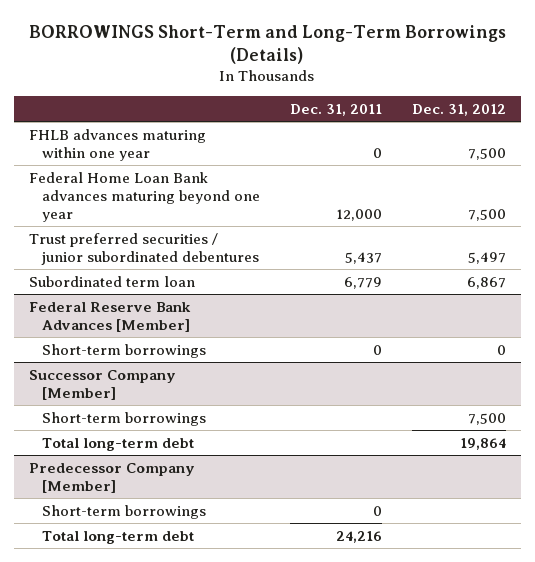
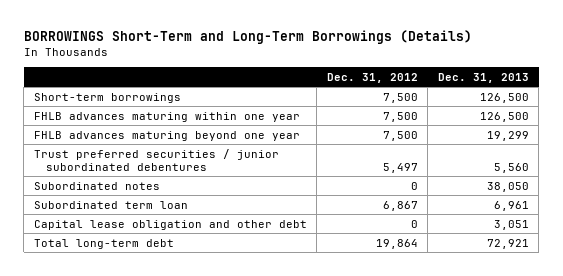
- | Dec. 31, 2011 | Dec. 31, 2012
+ | Dec. 31, 2012 | Dec. 31, 2013
+ Short-term borrowings | 7,500 | 126,500
- Federal Home Loan Bank advances maturing beyond one year | 12,000 | 7,500
+ FHLB advances maturing beyond one year | 7,500 | 19,299
+ Subordinated notes | 0 | 38,050
- Federal Reserve Bank Advances [Member]
- Short-term borrowings | 0 | 0
- Successor Company [Member]
- Short-term borrowings | | 7,500
+ Capital lease obligation and other debt | 0 | 3,051
- Predecessor Company [Member]
- Short-term borrowings | 0 |
- Total long-term debt | 24,216 |

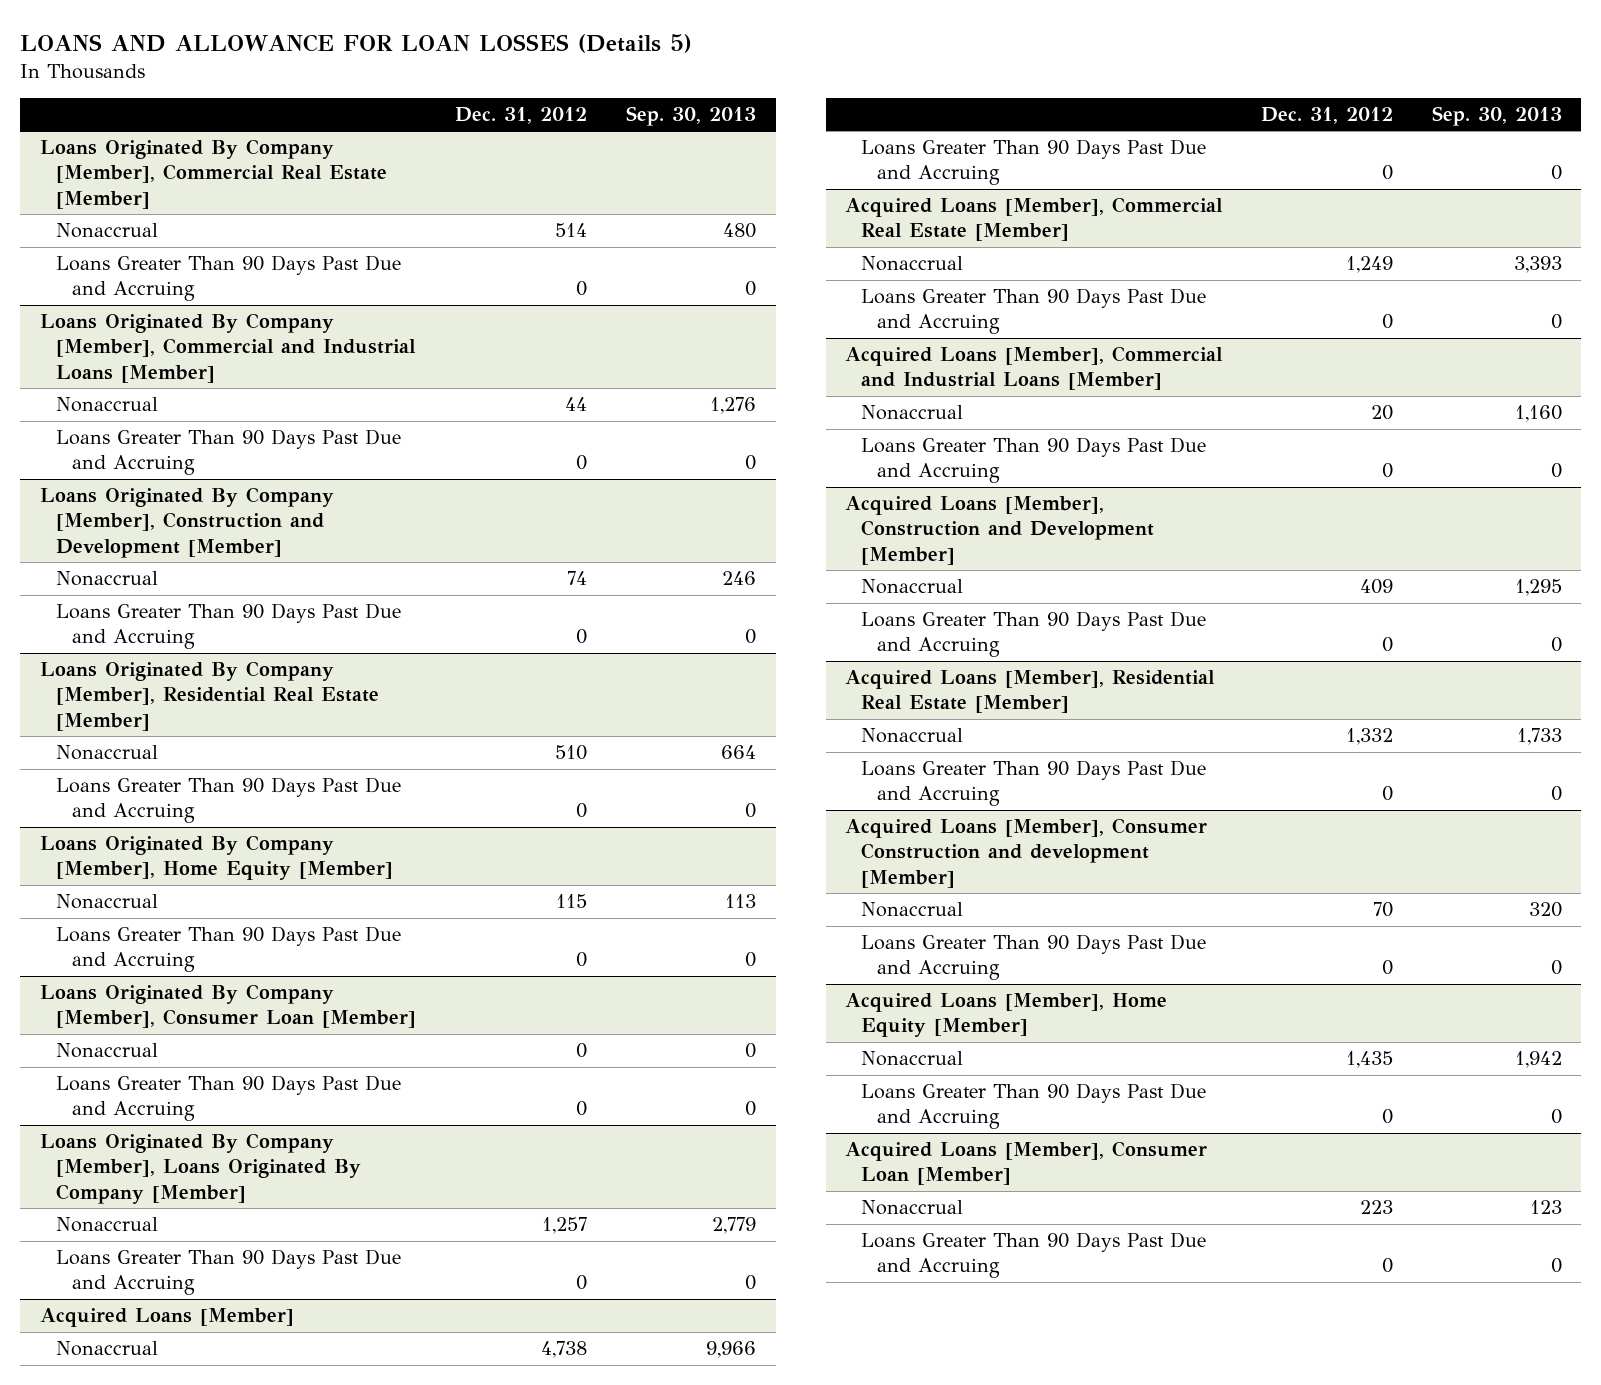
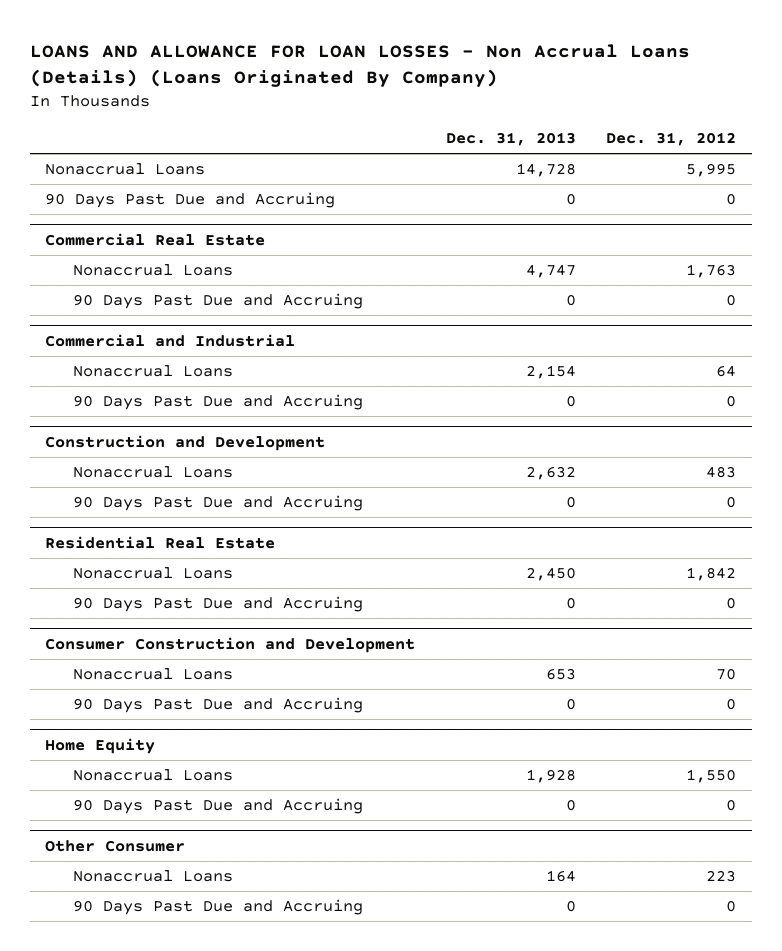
- LOANS AND ALLOWANCE FOR LOAN LOSSES (Details 5)
+ LOANS AND ALLOWANCE FOR LOAN LOSSES - Non Accrual Loans (Details) (Loans Originated By Company)
- | Dec. 31, 2012 | Sep. 30, 2013
+ | Dec. 31, 2013 | Dec. 31, 2012
- Loans Originated By Company [Member], Commercial Real Estate [Member]
- Nonaccrual | 514 | 480
- Loans Greater Than 90 Days Past Due and Accruing | 0 | 0
- Loans Originated By Company [Member], Commercial and Industrial Loans [Member]
- Nonaccrual | 44 | 1,276
- Loans Greater Than 90 Days Past Due and Accruing | 0 | 0
- Loans Originated By Company [Member], Construction and Development [Member]
- Nonaccrual | 74 | 246
- Loans Greater Than 90 Days Past Due and Accruing | 0 | 0
- Loans Originated By Company [Member], Residential Real Estate [Member]
- Nonaccrual | 510 | 664
- Loans Greater Than 90 Days Past Due and Accruing | 0 | 0
- Loans Originated By Company [Member], Home Equity [Member]
- Nonaccrual | 115 | 113
- Loans Greater Than 90 Days Past Due and Accruing | 0 | 0
- Loans Originated By Company [Member], Consumer Loan [Member]
- Nonaccrual | 0 | 0
- Loans Greater Than 90 Days Past Due and Accruing | 0 | 0
- Loans Originated By Company [Member], Loans Originated By Company [Member]
- Nonaccrual | 1,257 | 2,779
- Loans Greater Than 90 Days Past Due and Accruing | 0 | 0
- Acquired Loans [Member]
- Nonaccrual | 4,738 | 9,966
- Loans Greater Than 90 Days Past Due and Accruing | 0 | 0
- Acquired Loans [Member], Commercial Real Estate [Member]
- Nonaccrual | 1,249 | 3,393
- Loans Greater Than 90 Days Past Due and Accruing | 0 | 0
- Acquired Loans [Member], Commercial and Industrial Loans [Member]
- Nonaccrual | 20 | 1,160
- Loans Greater Than 90 Days Past Due and Accruing | 0 | 0
- Acquired Loans [Member], Construction and Development [Member]
- Nonaccrual | 409 | 1,295
- Loans Greater Than 90 Days Past Due and Accruing | 0 | 0
- Acquired Loans [Member], Residential Real Estate [Member]
- Nonaccrual | 1,332 | 1,733
- Loans Greater Than 90 Days Past Due and Accruing | 0 | 0
- Acquired Loans [Member], Consumer Construction and development [Member]
- Nonaccrual | 70 | 320
- Loans Greater Than 90 Days Past Due and Accruing | 0 | 0
- Acquired Loans [Member], Home Equity [Member]
- Nonaccrual | 1,435 | 1,942
- Loans Greater Than 90 Days Past Due and Accruing | 0 | 0
- Acquired Loans [Member], Consumer Loan [Member]
- Nonaccrual | 223 | 123
- Loans Greater Than 90 Days Past Due and Accruing | 0 | 0
+ Nonaccrual Loans | 14,728 | 5,995
+ 90 Days Past Due and Accruing | 0 | 0
+ Commercial Real Estate
+ Nonaccrual Loans | 4,747 | 1,763
+ 90 Days Past Due and Accruing | 0 | 0
+ Commercial and Industrial
+ Nonaccrual Loans | 2,154 | 64
+ 90 Days Past Due and Accruing | 0 | 0
+ Construction and Development
+ Nonaccrual Loans | 2,632 | 483
+ 90 Days Past Due and Accruing | 0 | 0
+ Residential Real Estate
+ Nonaccrual Loans | 2,450 | 1,842
+ 90 Days Past Due and Accruing | 0 | 0
+ Consumer Construction and Development
+ Nonaccrual Loans | 653 | 70
+ 90 Days Past Due and Accruing | 0 | 0
+ Home Equity
+ Nonaccrual Loans | 1,928 | 1,550
+ 90 Days Past Due and Accruing | 0 | 0
+ Other Consumer
+ Nonaccrual Loans | 164 | 223
+ 90 Days Past Due and Accruing | 0 | 0

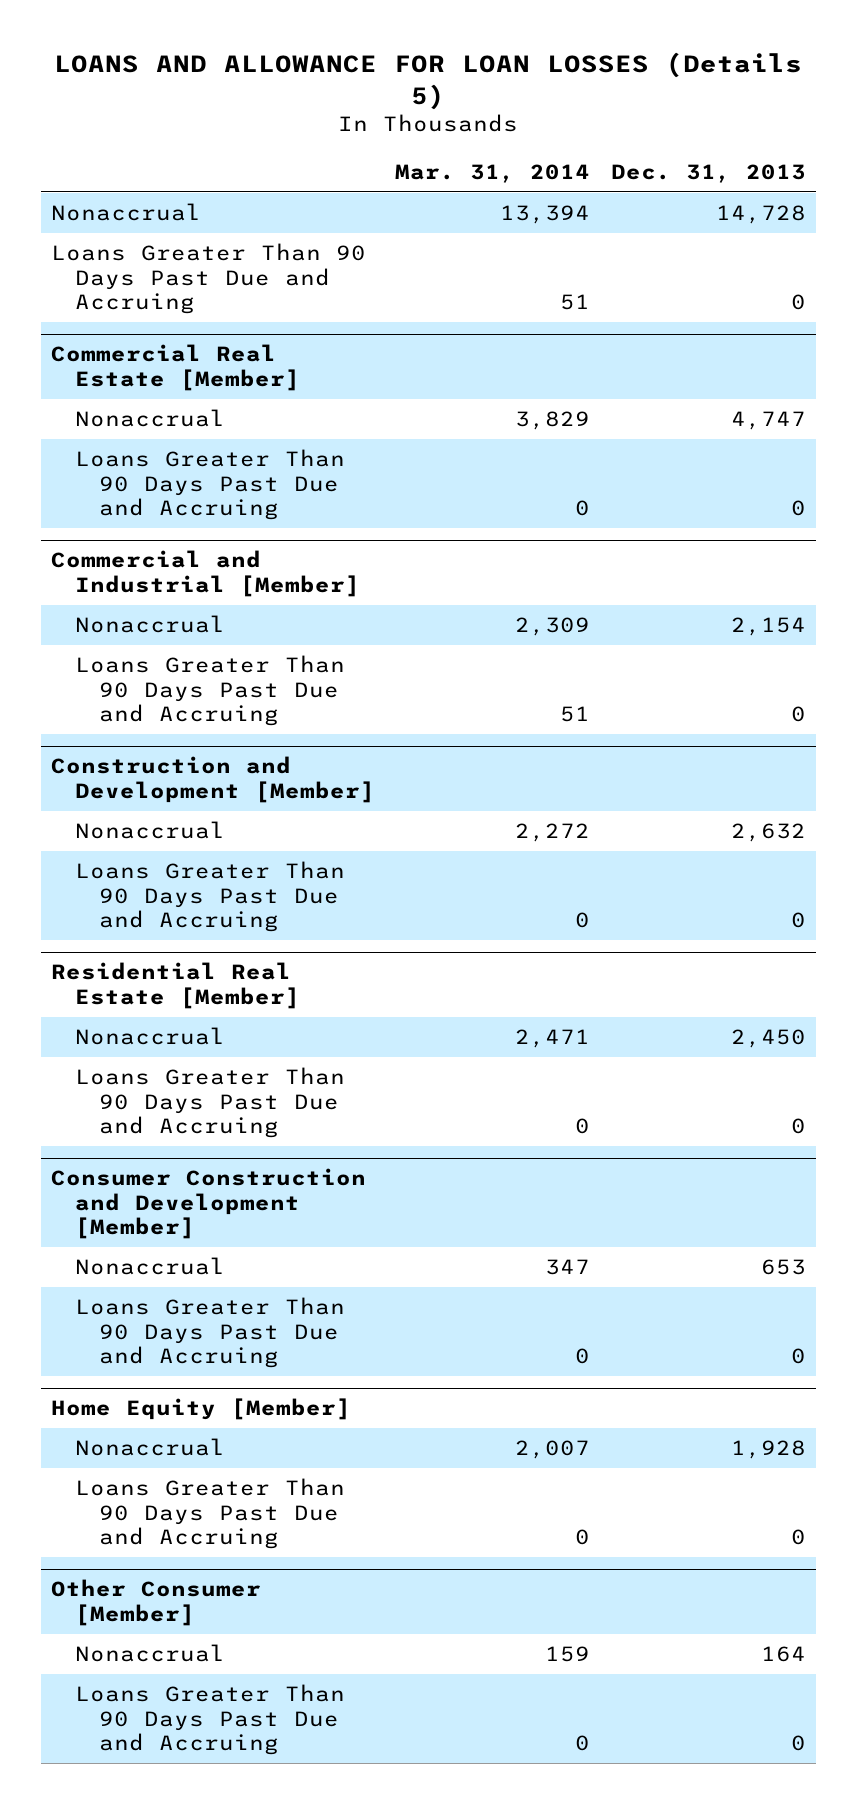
- LOANS AND ALLOWANCE FOR LOAN LOSSES - Non Accrual Loans (Details) (Loans Originated By Company)
+ LOANS AND ALLOWANCE FOR LOAN LOSSES (Details 5)
- | Dec. 31, 2013 | Dec. 31, 2012
+ | Mar. 31, 2014 | Dec. 31, 2013
- Nonaccrual Loans | 14,728 | 5,995
- 90 Days Past Due and Accruing | 0 | 0
- Commercial Real Estate
- Nonaccrual Loans | 4,747 | 1,763
- 90 Days Past Due and Accruing | 0 | 0
- Commercial and Industrial
- Nonaccrual Loans | 2,154 | 64
- 90 Days Past Due and Accruing | 0 | 0
- Construction and Development
- Nonaccrual Loans | 2,632 | 483
- 90 Days Past Due and Accruing | 0 | 0
- Residential Real Estate
- Nonaccrual Loans | 2,450 | 1,842
- 90 Days Past Due and Accruing | 0 | 0
- Consumer Construction and Development
- Nonaccrual Loans | 653 | 70
- 90 Days Past Due and Accruing | 0 | 0
- Home Equity
- Nonaccrual Loans | 1,928 | 1,550
- 90 Days Past Due and Accruing | 0 | 0
- Other Consumer
- Nonaccrual Loans | 164 | 223
- 90 Days Past Due and Accruing | 0 | 0
+ Nonaccrual | 13,394 | 14,728
+ Loans Greater Than 90 Days Past Due and Accruing | 51 | 0
+ Commercial Real Estate [Member]
+ Nonaccrual | 3,829 | 4,747
+ Loans Greater Than 90 Days Past Due and Accruing | 0 | 0
+ Commercial and Industrial [Member]
+ Nonaccrual | 2,309 | 2,154
+ Loans Greater Than 90 Days Past Due and Accruing | 51 | 0
+ Construction and Development [Member]
+ Nonaccrual | 2,272 | 2,632
+ Loans Greater Than 90 Days Past Due and Accruing | 0 | 0
+ Residential Real Estate [Member]
+ Nonaccrual | 2,471 | 2,450
+ Loans Greater Than 90 Days Past Due and Accruing | 0 | 0
+ Consumer Construction and Development [Member]
+ Nonaccrual | 347 | 653
+ Loans Greater Than 90 Days Past Due and Accruing | 0 | 0
+ Home Equity [Member]
+ Nonaccrual | 2,007 | 1,928
+ Loans Greater Than 90 Days Past Due and Accruing | 0 | 0
+ Other Consumer [Member]
+ Nonaccrual | 159 | 164
+ Loans Greater Than 90 Days Past Due and Accruing | 0 | 0

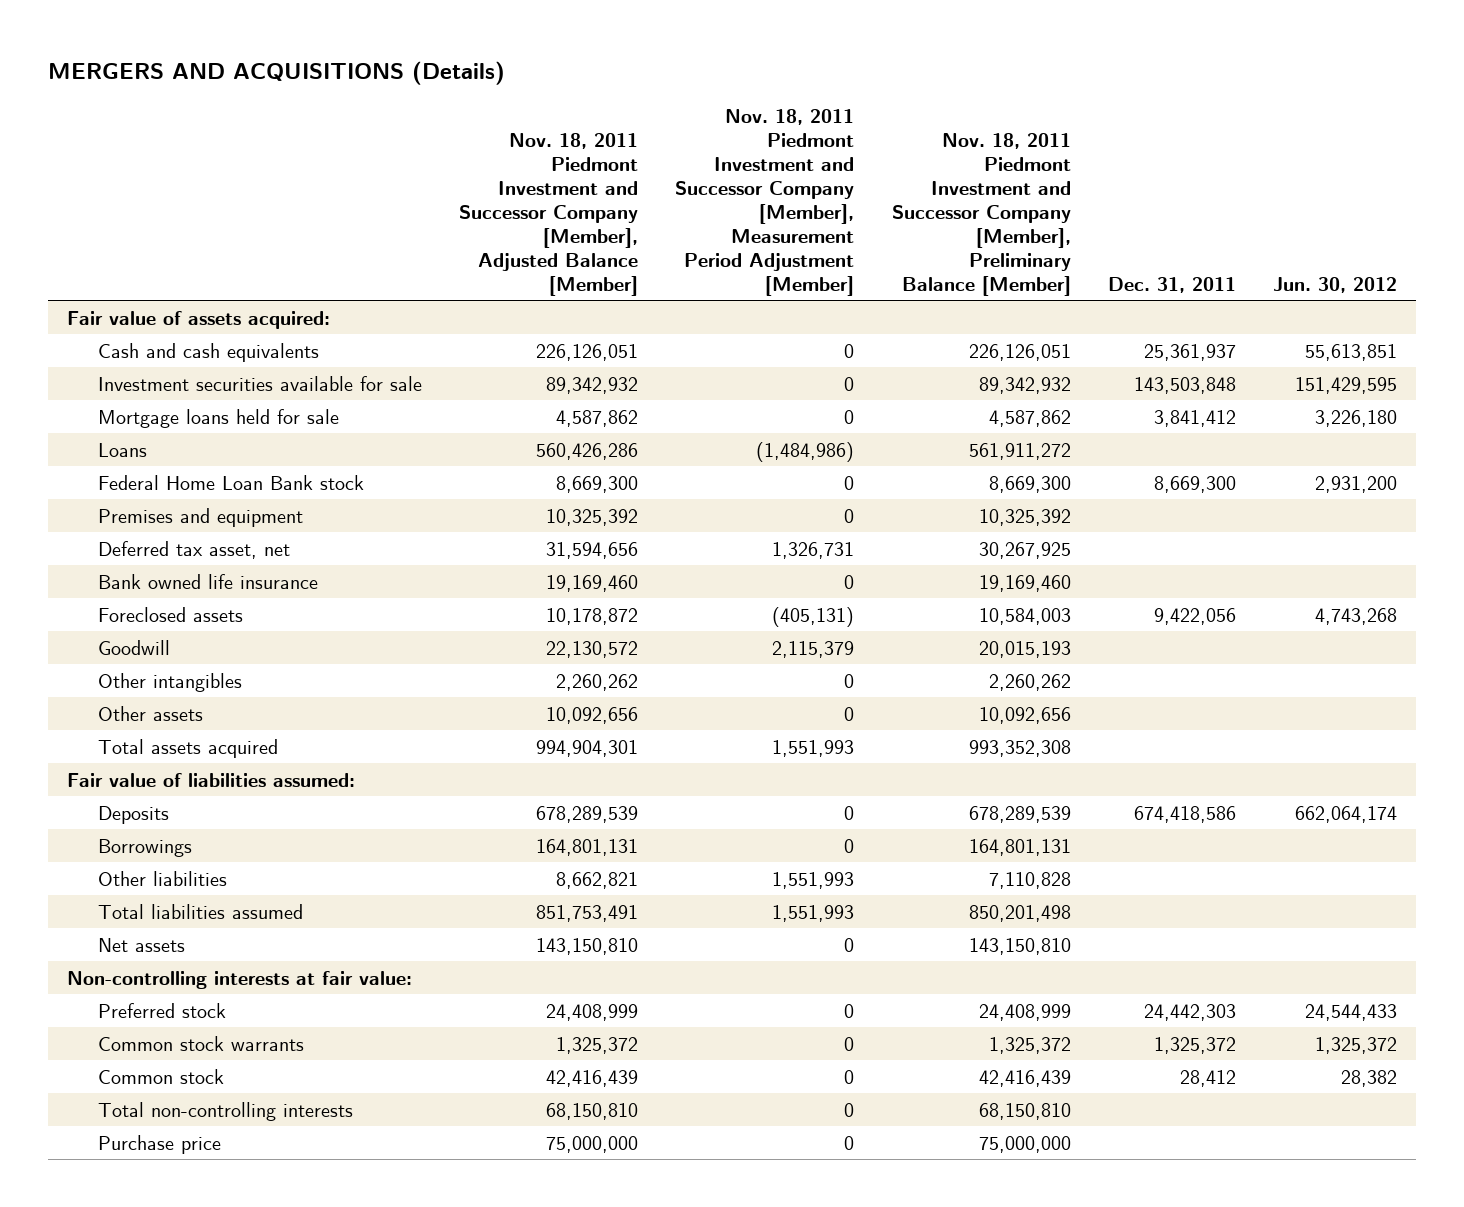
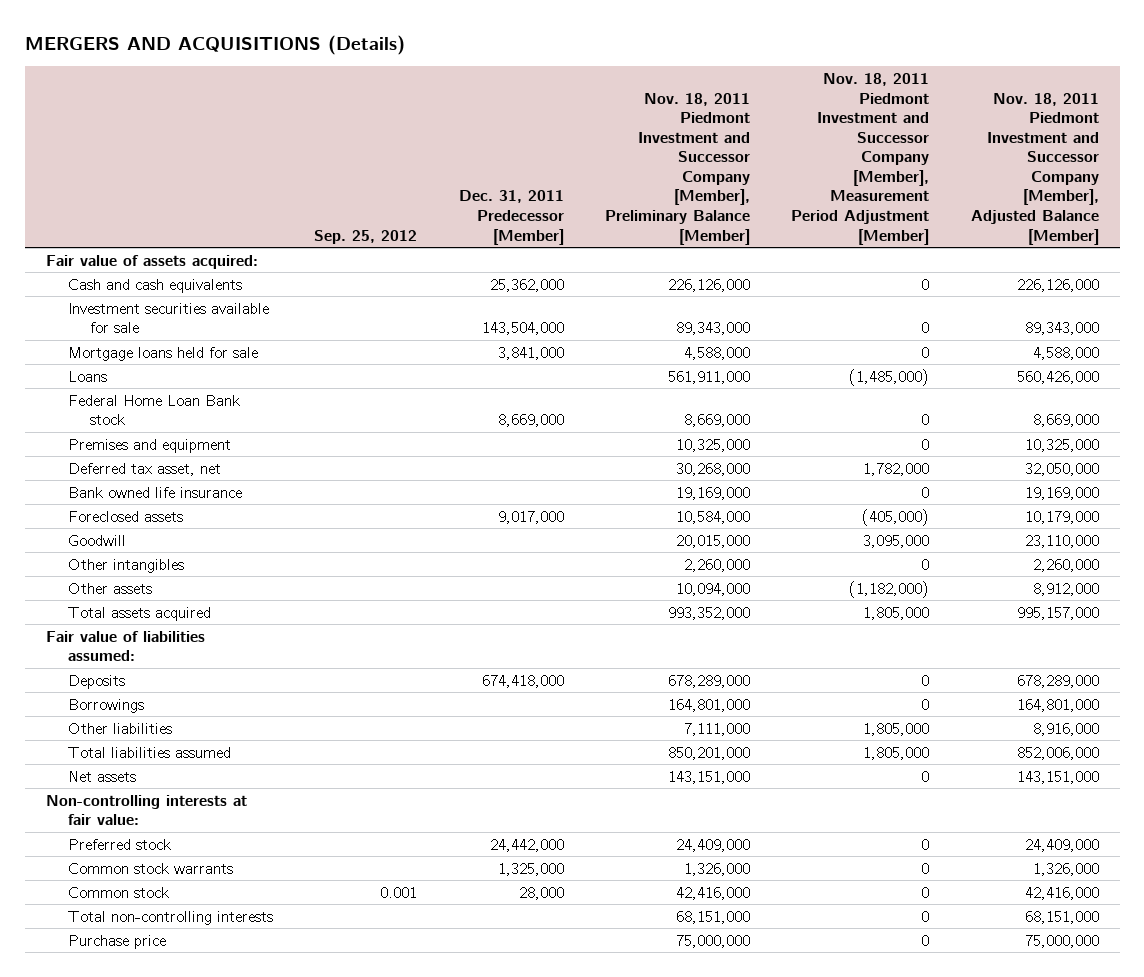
- | Nov. 18, 2011 Piedmont Investment and Successor Company [Member], Adjusted Balance [Member] | Nov. 18, 2011 Piedmont Investment and Successor Company [Member], Measurement Period Adjustment [Member] | Nov. 18, 2011 Piedmont Investment and Successor Company [Member], Preliminary Balance [Member] | Dec. 31, 2011 | Jun. 30, 2012
+ | Sep. 25, 2012 | Dec. 31, 2011 Predecessor [Member] | Nov. 18, 2011 Piedmont Investment and Successor Company [Member], Preliminary Balance [Member] | Nov. 18, 2011 Piedmont Investment and Successor Company [Member], Measurement Period Adjustment [Member] | Nov. 18, 2011 Piedmont Investment and Successor Company [Member], Adjusted Balance [Member]
- Cash and cash equivalents | 226,126,051 | 0 | 226,126,051 | 25,361,937 | 55,613,851
- Investment securities available for sale | 89,342,932 | 0 | 89,342,932 | 143,503,848 | 151,429,595
- Mortgage loans held for sale | 4,587,862 | 0 | 4,587,862 | 3,841,412 | 3,226,180
- Loans | 560,426,286 | (1,484,986) | 561,911,272 | |
- Federal Home Loan Bank stock | 8,669,300 | 0 | 8,669,300 | 8,669,300 | 2,931,200
- Premises and equipment | 10,325,392 | 0 | 10,325,392 | |
- Deferred tax asset, net | 31,594,656 | 1,326,731 | 30,267,925 | |
- Bank owned life insurance | 19,169,460 | 0 | 19,169,460 | |
- Foreclosed assets | 10,178,872 | (405,131) | 10,584,003 | 9,422,056 | 4,743,268
- Goodwill | 22,130,572 | 2,115,379 | 20,015,193 | |
- Other intangibles | 2,260,262 | 0 | 2,260,262 | |
- Other assets | 10,092,656 | 0 | 10,092,656 | |
- Total assets acquired | 994,904,301 | 1,551,993 | 993,352,308 | |
+ Cash and cash equivalents | | 25,362,000 | 226,126,000 | 0 | 226,126,000
+ Investment securities available for sale | | 143,504,000 | 89,343,000 | 0 | 89,343,000
+ Mortgage loans held for sale | | 3,841,000 | 4,588,000 | 0 | 4,588,000
+ Loans | | | 561,911,000 | (1,485,000) | 560,426,000
+ Federal Home Loan Bank stock | | 8,669,000 | 8,669,000 | 0 | 8,669,000
+ Premises and equipment | | | 10,325,000 | 0 | 10,325,000
+ Deferred tax asset, net | | | 30,268,000 | 1,782,000 | 32,050,000
+ Bank owned life insurance | | | 19,169,000 | 0 | 19,169,000
+ Foreclosed assets | | 9,017,000 | 10,584,000 | (405,000) | 10,179,000
+ Goodwill | | | 20,015,000 | 3,095,000 | 23,110,000
+ Other intangibles | | | 2,260,000 | 0 | 2,260,000
+ Other assets | | | 10,094,000 | (1,182,000) | 8,912,000
+ Total assets acquired | | | 993,352,000 | 1,805,000 | 995,157,000
- Deposits | 678,289,539 | 0 | 678,289,539 | 674,418,586 | 662,064,174
- Borrowings | 164,801,131 | 0 | 164,801,131 | |
- Other liabilities | 8,662,821 | 1,551,993 | 7,110,828 | |
- Total liabilities assumed | 851,753,491 | 1,551,993 | 850,201,498 | |
- Net assets | 143,150,810 | 0 | 143,150,810 | |
+ Deposits | | 674,418,000 | 678,289,000 | 0 | 678,289,000
+ Borrowings | | | 164,801,000 | 0 | 164,801,000
+ Other liabilities | | | 7,111,000 | 1,805,000 | 8,916,000
+ Total liabilities assumed | | | 850,201,000 | 1,805,000 | 852,006,000
+ Net assets | | | 143,151,000 | 0 | 143,151,000
- Preferred stock | 24,408,999 | 0 | 24,408,999 | 24,442,303 | 24,544,433
- Common stock warrants | 1,325,372 | 0 | 1,325,372 | 1,325,372 | 1,325,372
- Common stock | 42,416,439 | 0 | 42,416,439 | 28,412 | 28,382
- Total non-controlling interests | 68,150,810 | 0 | 68,150,810 | |
+ Preferred stock | | 24,442,000 | 24,409,000 | 0 | 24,409,000
+ Common stock warrants | | 1,325,000 | 1,326,000 | 0 | 1,326,000
+ Common stock | 0.001 | 28,000 | 42,416,000 | 0 | 42,416,000
+ Total non-controlling interests | | | 68,151,000 | 0 | 68,151,000

